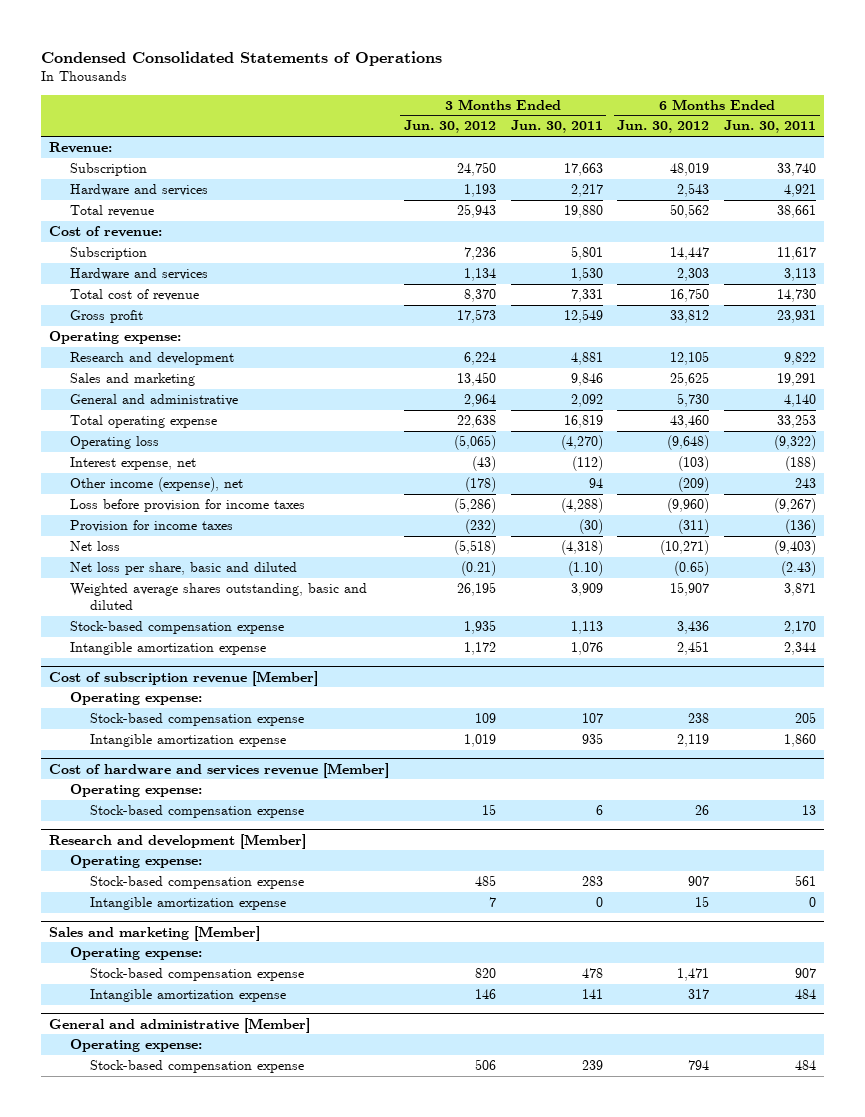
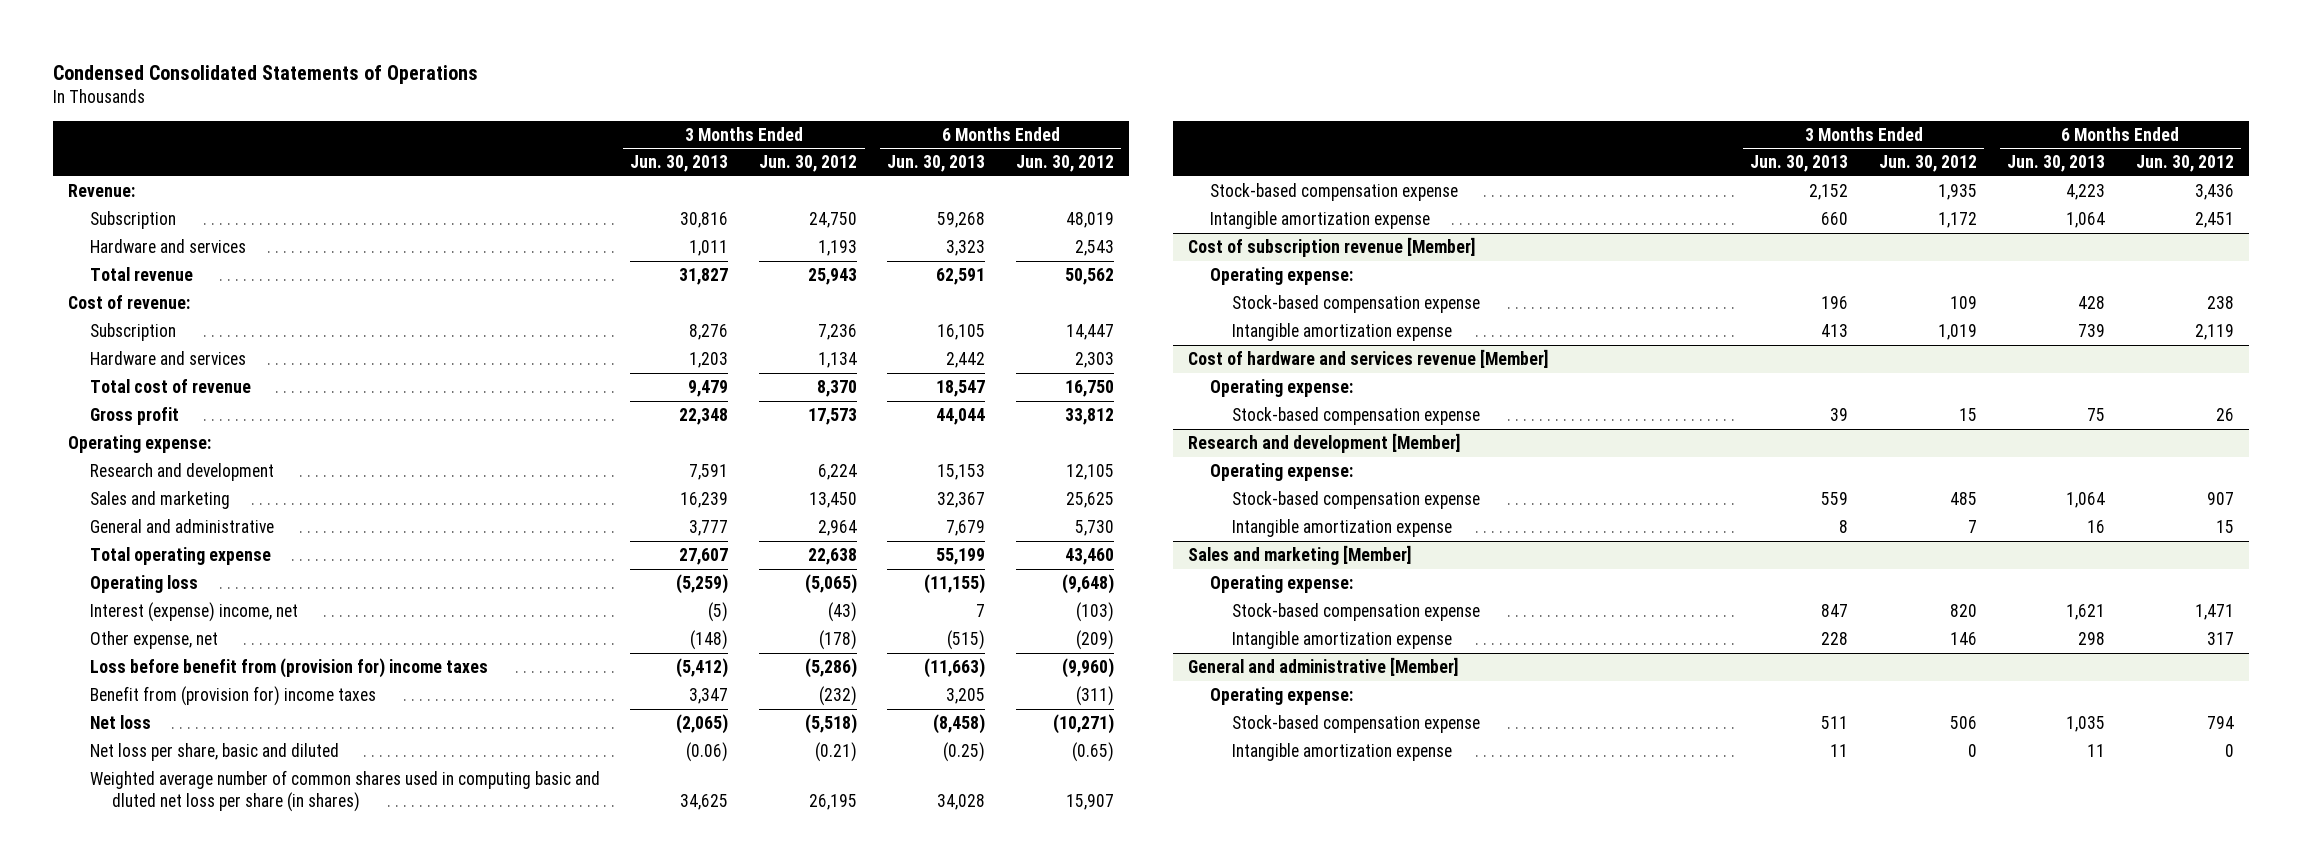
- | 3 Months Ended Jun. 30, 2012 | 3 Months Ended Jun. 30, 2011 | 6 Months Ended Jun. 30, 2012 | 6 Months Ended Jun. 30, 2011
+ | 3 Months Ended Jun. 30, 2013 | 3 Months Ended Jun. 30, 2012 | 6 Months Ended Jun. 30, 2013 | 6 Months Ended Jun. 30, 2012
- Interest expense, net | (43) | (112) | (103) | (188)
- Other income (expense), net | (178) | 94 | (209) | 243
- Loss before provision for income taxes | (5,286) | (4,288) | (9,960) | (9,267)
- Provision for income taxes | (232) | (30) | (311) | (136)
+ Interest (expense) income, net | (5) | (43) | 7 | (103)
+ Other expense, net | (148) | (178) | (515) | (209)
+ Loss before benefit from (provision for) income taxes | (5,412) | (5,286) | (11,663) | (9,960)
+ Benefit from (provision for) income taxes | 3,347 | (232) | 3,205 | (311)
- Weighted average shares outstanding, basic and diluted | 26,195 | 3,909 | 15,907 | 3,871
+ Weighted average number of common shares used in computing basic and dluted net loss per share (in shares) | 34,625 | 26,195 | 34,028 | 15,907
@ General and administrative [Member]
+ Intangible amortization expense | 11 | 0 | 11 | 0

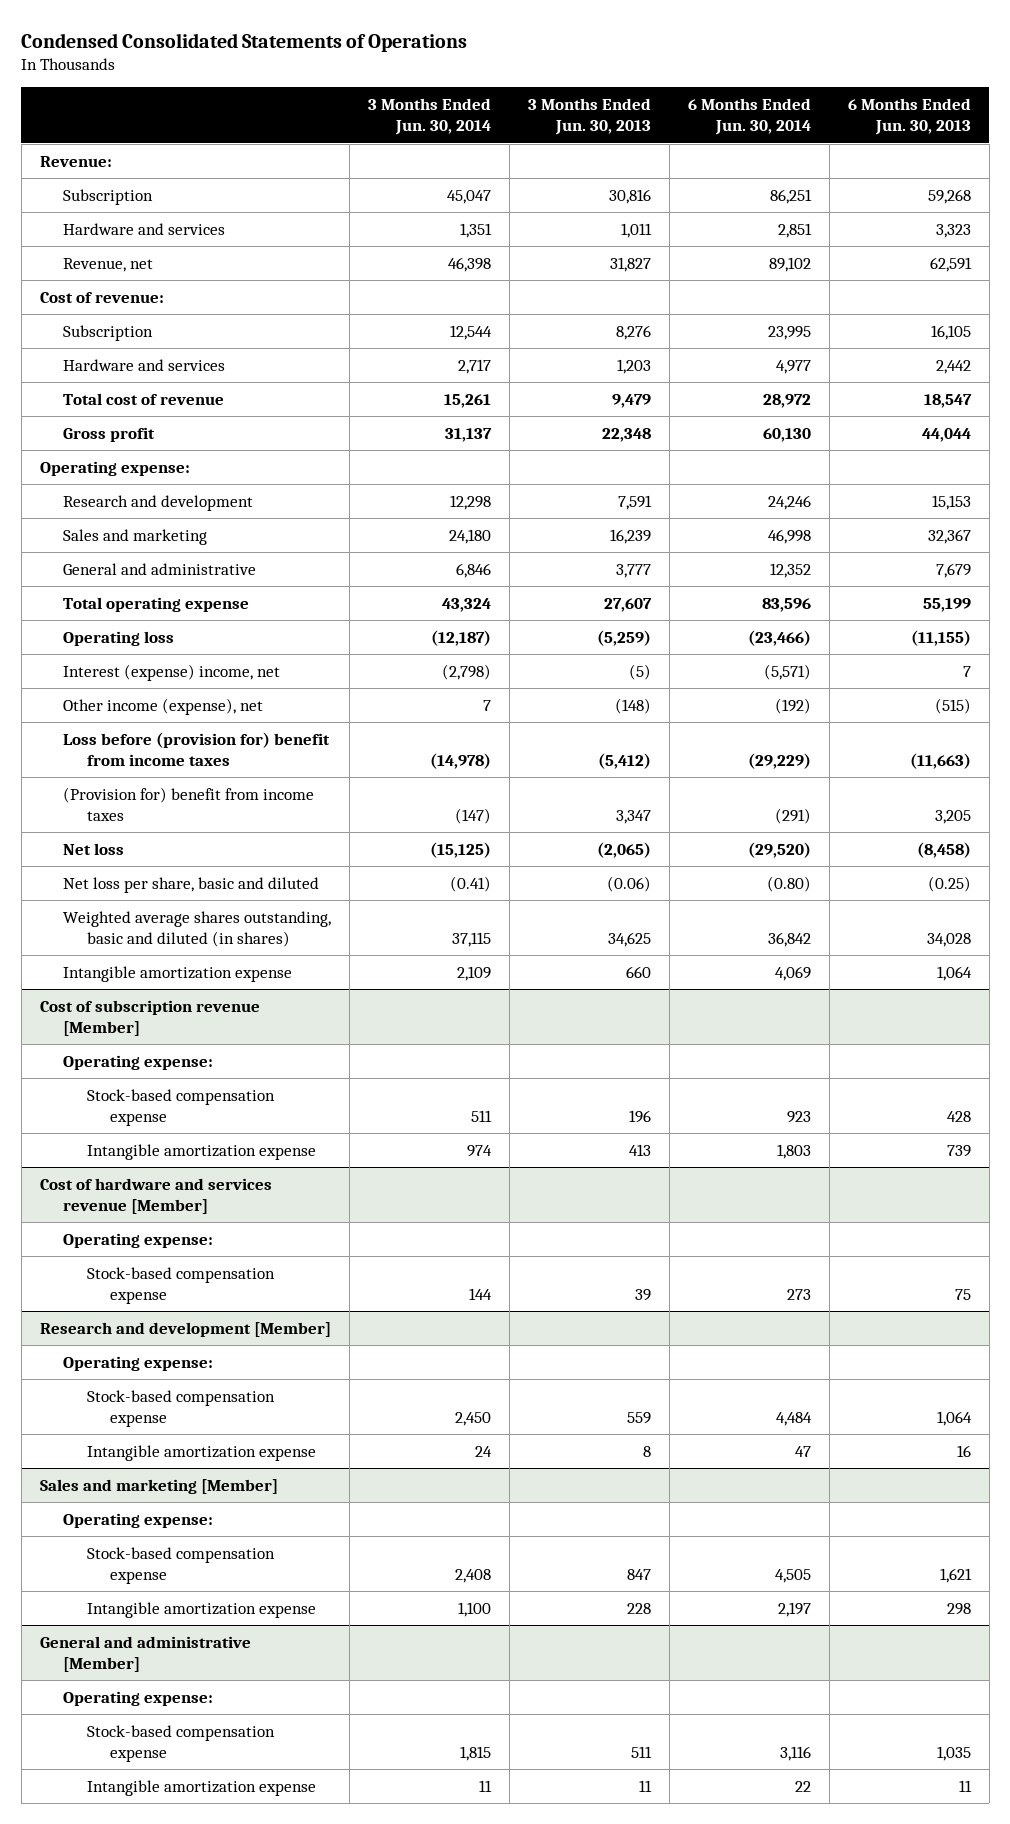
- | 3 Months Ended Jun. 30, 2013 | 3 Months Ended Jun. 30, 2012 | 6 Months Ended Jun. 30, 2013 | 6 Months Ended Jun. 30, 2012
+ | 3 Months Ended Jun. 30, 2014 | 3 Months Ended Jun. 30, 2013 | 6 Months Ended Jun. 30, 2014 | 6 Months Ended Jun. 30, 2013
- Total revenue | 31,827 | 25,943 | 62,591 | 50,562
+ Revenue, net | 46,398 | 31,827 | 89,102 | 62,591
- Other expense, net | (148) | (178) | (515) | (209)
- Loss before benefit from (provision for) income taxes | (5,412) | (5,286) | (11,663) | (9,960)
- Benefit from (provision for) income taxes | 3,347 | (232) | 3,205 | (311)
+ Other income (expense), net | 7 | (148) | (192) | (515)
+ Loss before (provision for) benefit from income taxes | (14,978) | (5,412) | (29,229) | (11,663)
+ (Provision for) benefit from income taxes | (147) | 3,347 | (291) | 3,205
- Weighted average number of common shares used in computing basic and dluted net loss per share (in shares) | 34,625 | 26,195 | 34,028 | 15,907
- Stock-based compensation expense | 2,152 | 1,935 | 4,223 | 3,436
+ Weighted average shares outstanding, basic and diluted (in shares) | 37,115 | 34,625 | 36,842 | 34,028

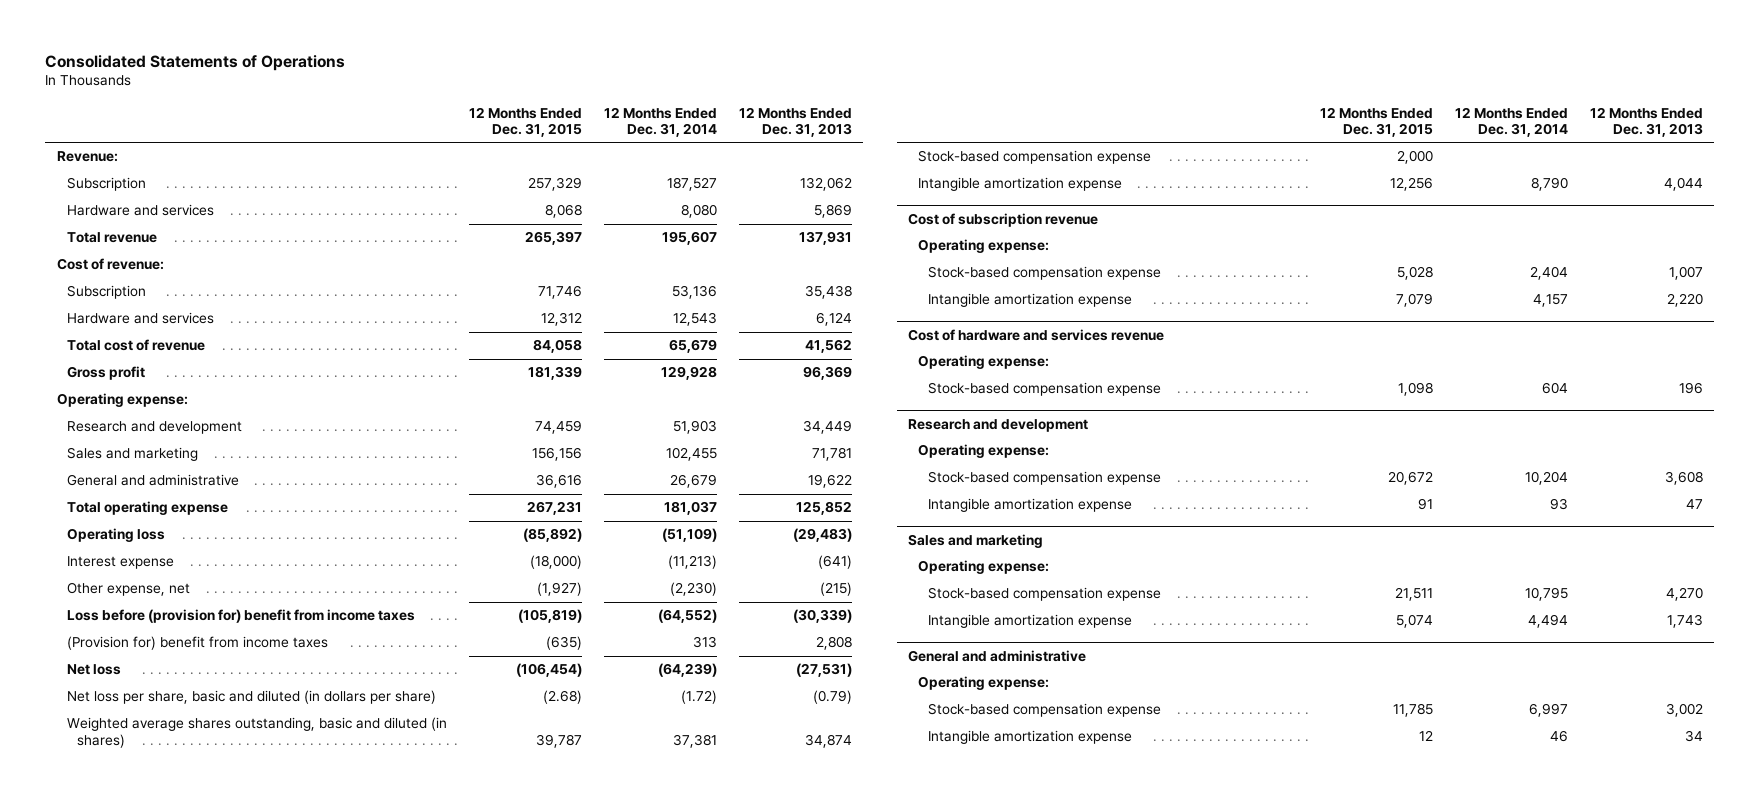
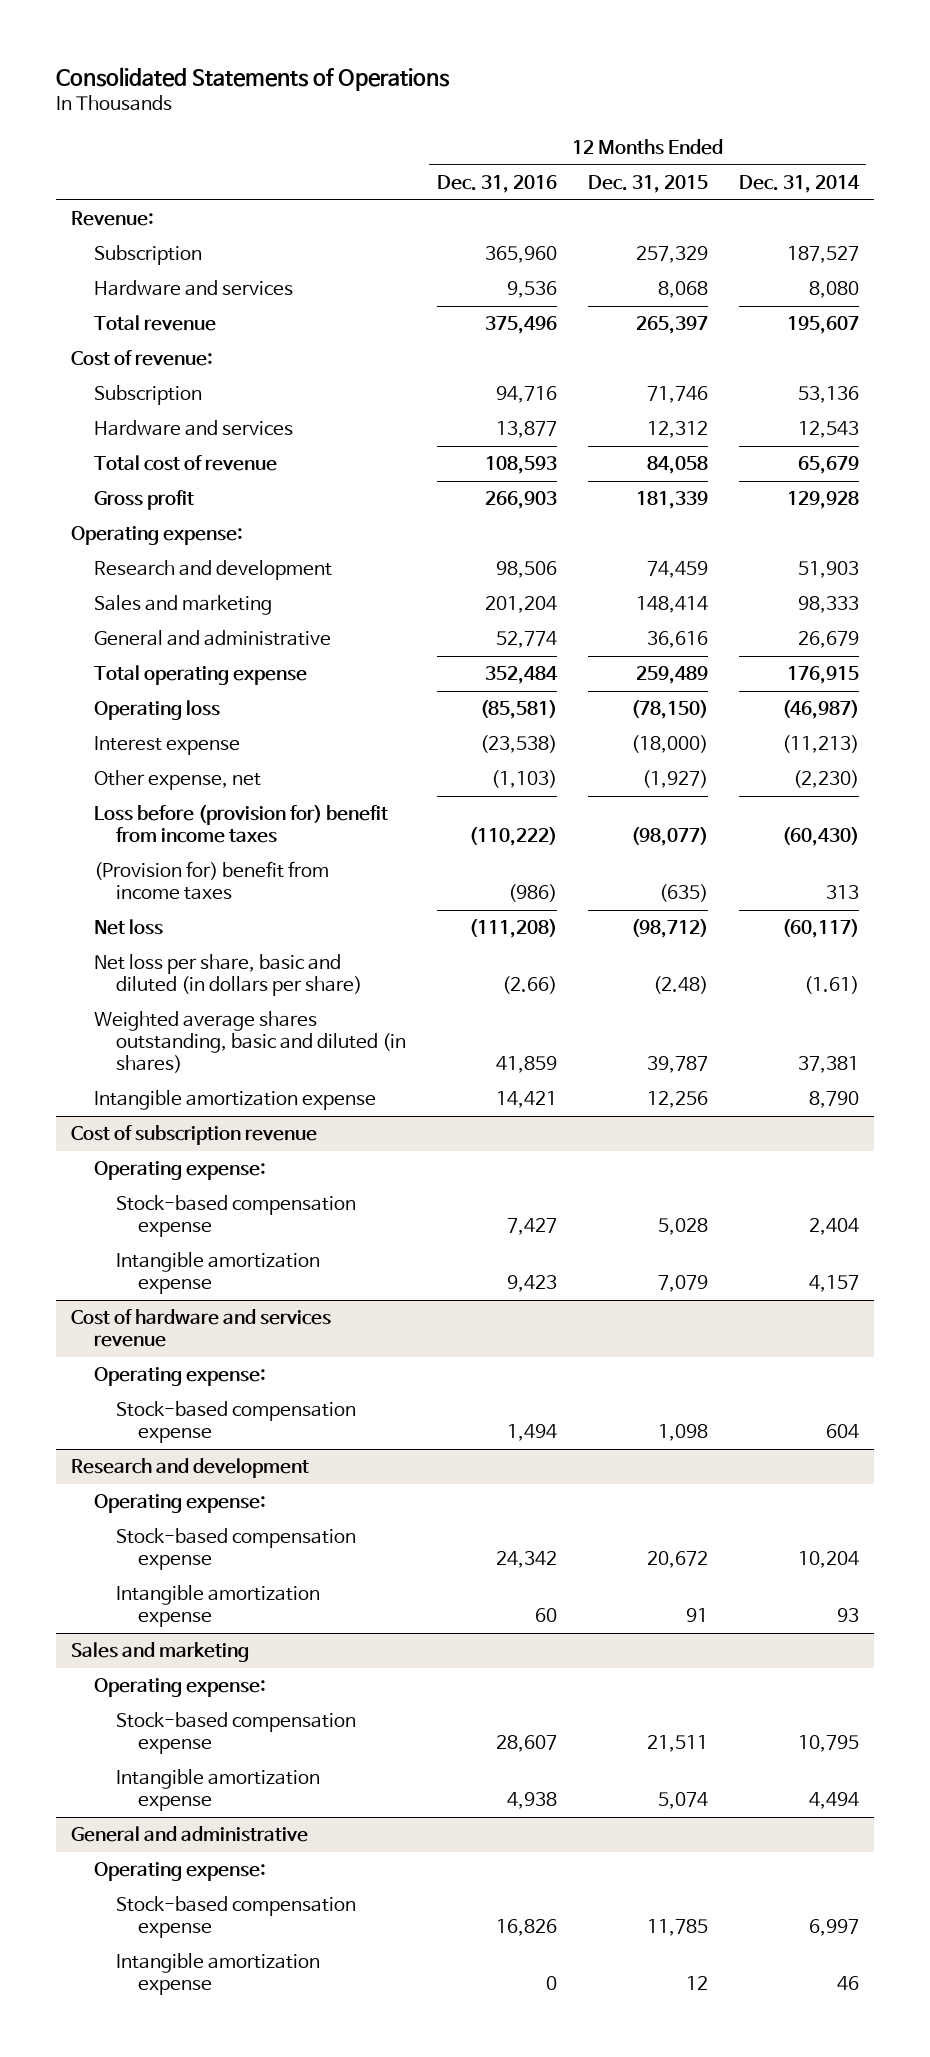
- | 12 Months Ended Dec. 31, 2015 | 12 Months Ended Dec. 31, 2014 | 12 Months Ended Dec. 31, 2013
+ | 12 Months Ended Dec. 31, 2016 | 12 Months Ended Dec. 31, 2015 | 12 Months Ended Dec. 31, 2014
- Sales and marketing | 156,156 | 102,455 | 71,781
+ Sales and marketing | 201,204 | 148,414 | 98,333
- Total operating expense | 267,231 | 181,037 | 125,852
- Operating loss | (85,892) | (51,109) | (29,483)
+ Total operating expense | 352,484 | 259,489 | 176,915
+ Operating loss | (85,581) | (78,150) | (46,987)
- Loss before (provision for) benefit from income taxes | (105,819) | (64,552) | (30,339)
+ Loss before (provision for) benefit from income taxes | (110,222) | (98,077) | (60,430)
- Net loss | (106,454) | (64,239) | (27,531)
- Net loss per share, basic and diluted (in dollars per share) | (2.68) | (1.72) | (0.79)
+ Net loss | (111,208) | (98,712) | (60,117)
+ Net loss per share, basic and diluted (in dollars per share) | (2.66) | (2.48) | (1.61)
- Stock-based compensation expense | 2,000 | |

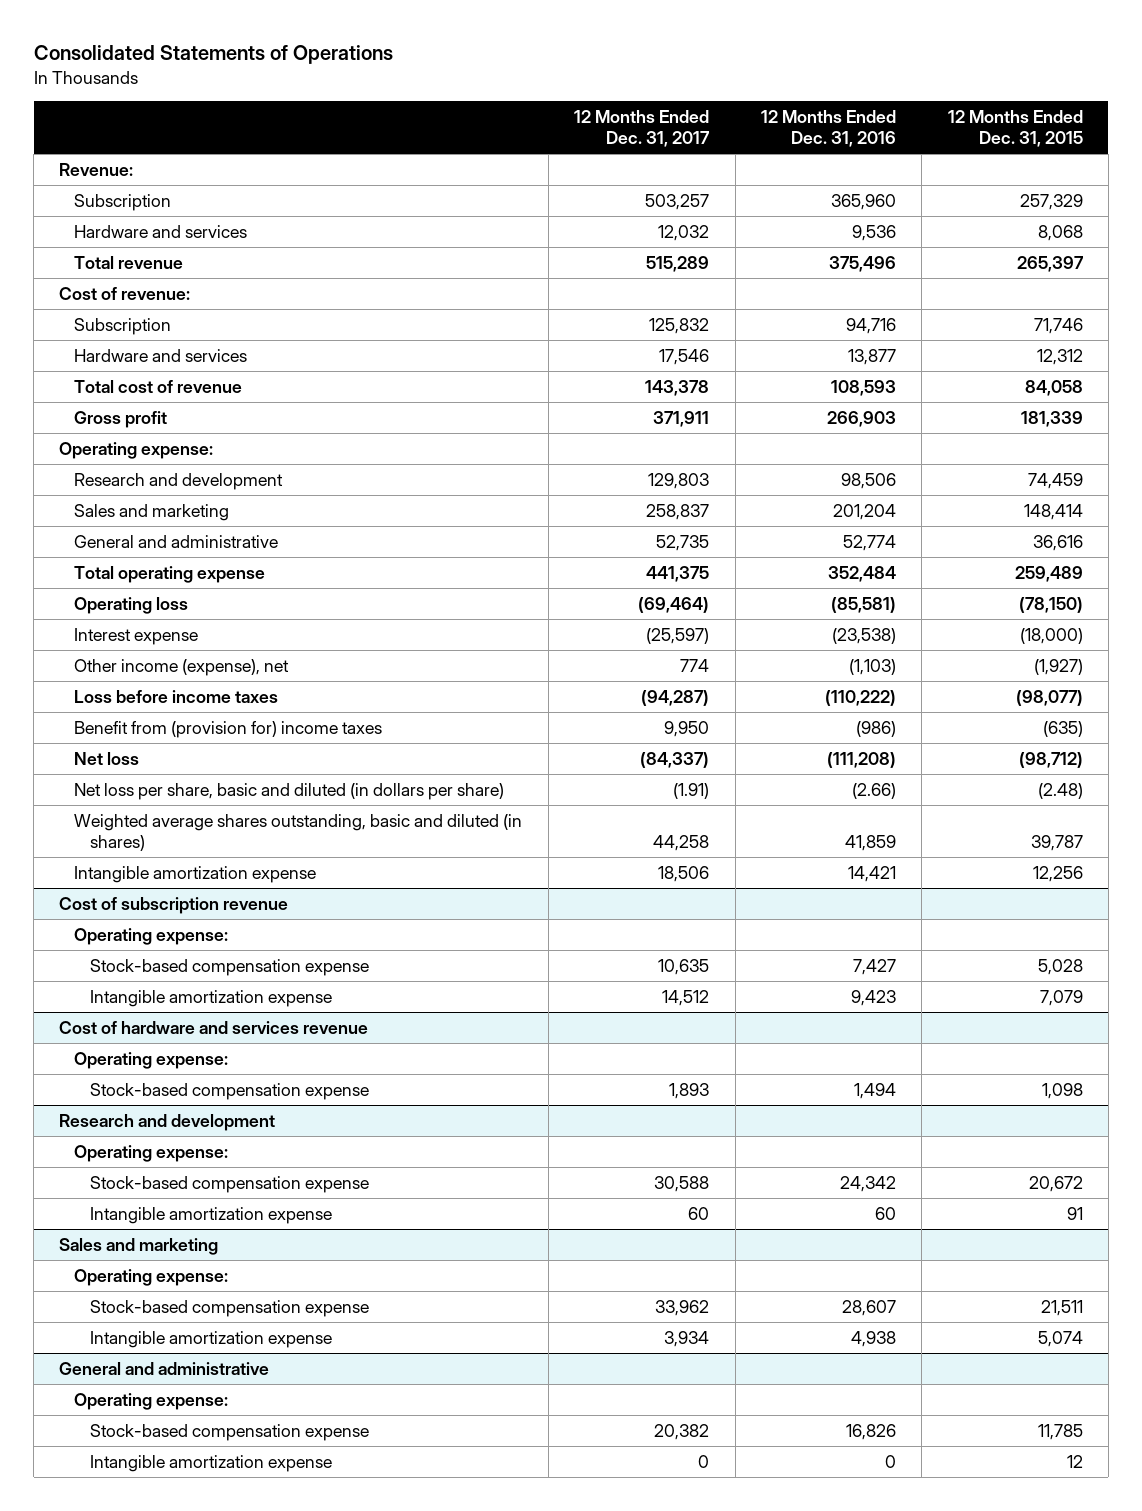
- | 12 Months Ended Dec. 31, 2016 | 12 Months Ended Dec. 31, 2015 | 12 Months Ended Dec. 31, 2014
+ | 12 Months Ended Dec. 31, 2017 | 12 Months Ended Dec. 31, 2016 | 12 Months Ended Dec. 31, 2015
- Other expense, net | (1,103) | (1,927) | (2,230)
- Loss before (provision for) benefit from income taxes | (110,222) | (98,077) | (60,430)
- (Provision for) benefit from income taxes | (986) | (635) | 313
+ Other income (expense), net | 774 | (1,103) | (1,927)
+ Loss before income taxes | (94,287) | (110,222) | (98,077)
+ Benefit from (provision for) income taxes | 9,950 | (986) | (635)

